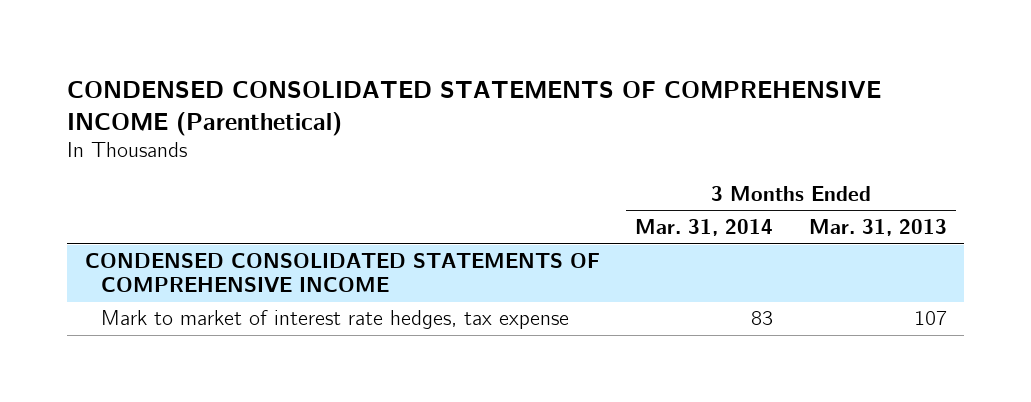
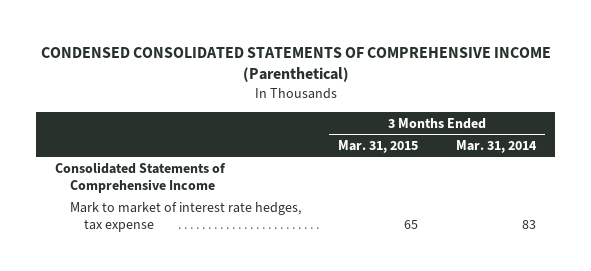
- | 3 Months Ended Mar. 31, 2014 | 3 Months Ended Mar. 31, 2013
+ | 3 Months Ended Mar. 31, 2015 | 3 Months Ended Mar. 31, 2014
- CONDENSED CONSOLIDATED STATEMENTS OF COMPREHENSIVE INCOME
+ Consolidated Statements of Comprehensive Income

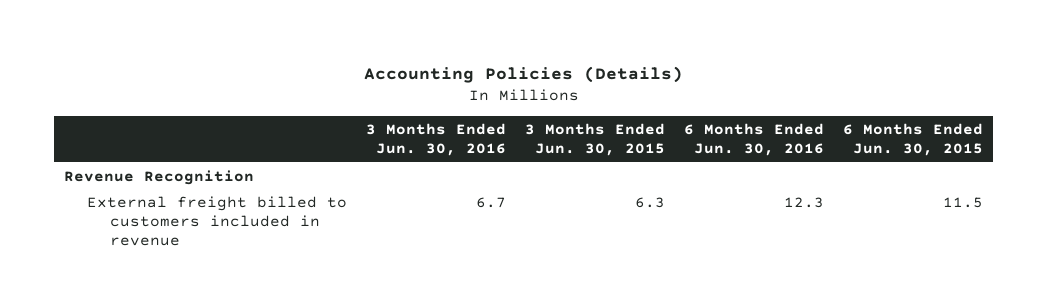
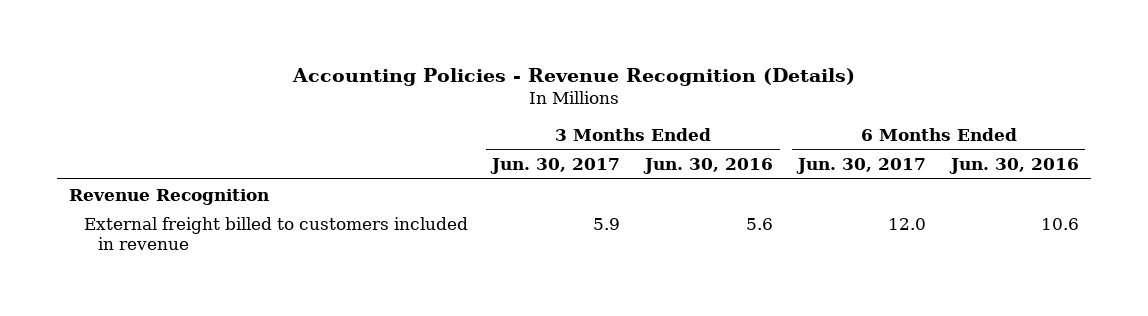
- Accounting Policies (Details)
+ Accounting Policies - Revenue Recognition (Details)
- | 3 Months Ended Jun. 30, 2016 | 3 Months Ended Jun. 30, 2015 | 6 Months Ended Jun. 30, 2016 | 6 Months Ended Jun. 30, 2015
+ | 3 Months Ended Jun. 30, 2017 | 3 Months Ended Jun. 30, 2016 | 6 Months Ended Jun. 30, 2017 | 6 Months Ended Jun. 30, 2016
- External freight billed to customers included in revenue | 6.7 | 6.3 | 12.3 | 11.5
+ External freight billed to customers included in revenue | 5.9 | 5.6 | 12.0 | 10.6

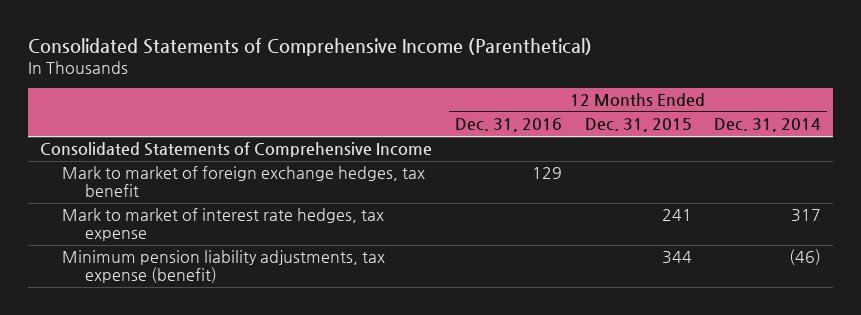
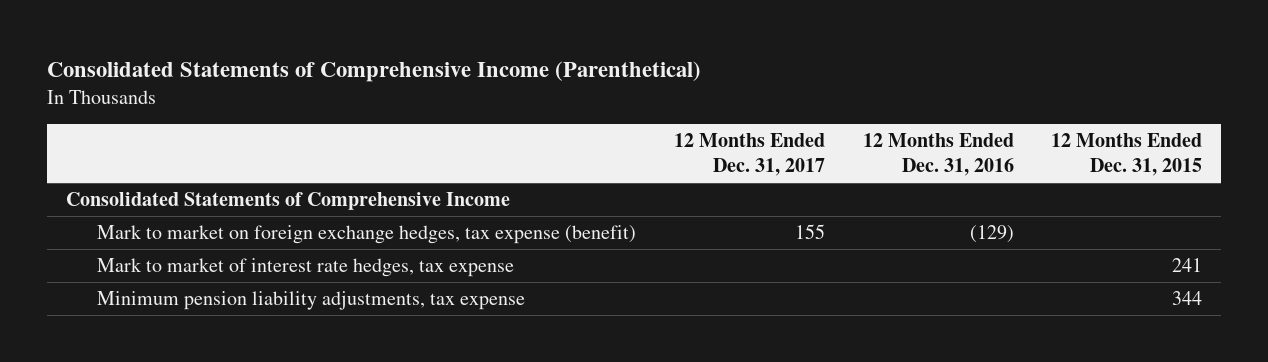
- | 12 Months Ended Dec. 31, 2016 | 12 Months Ended Dec. 31, 2015 | 12 Months Ended Dec. 31, 2014
+ | 12 Months Ended Dec. 31, 2017 | 12 Months Ended Dec. 31, 2016 | 12 Months Ended Dec. 31, 2015
- Mark to market of foreign exchange hedges, tax benefit | 129 | |
+ Mark to market on foreign exchange hedges, tax expense (benefit) | 155 | (129) |
- Minimum pension liability adjustments, tax expense (benefit) | | 344 | (46)
+ Minimum pension liability adjustments, tax expense | | | 344

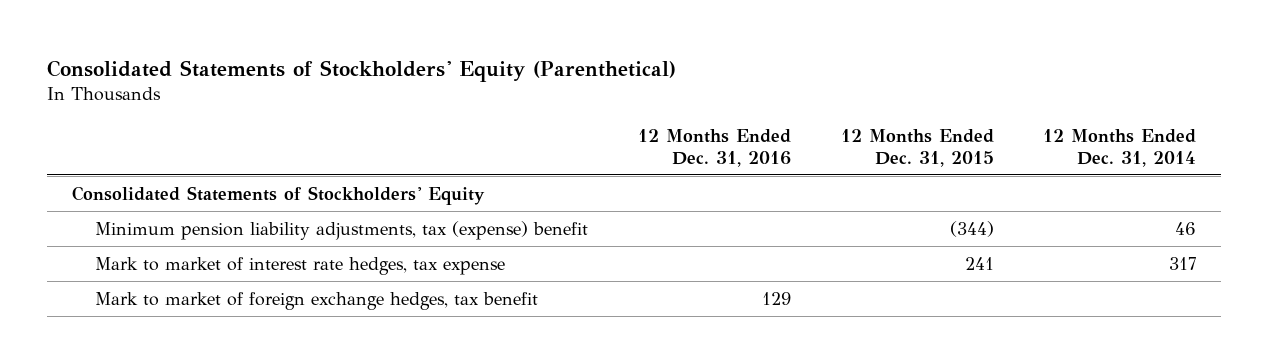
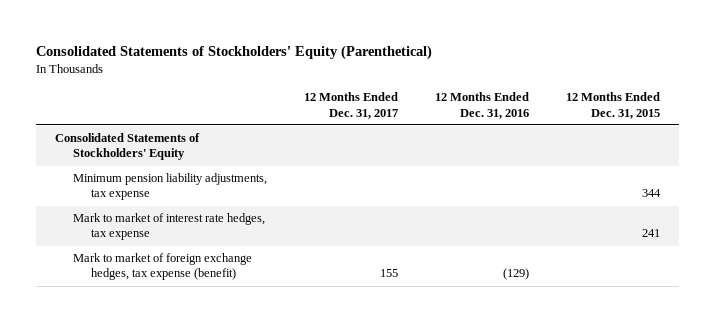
- | 12 Months Ended Dec. 31, 2016 | 12 Months Ended Dec. 31, 2015 | 12 Months Ended Dec. 31, 2014
+ | 12 Months Ended Dec. 31, 2017 | 12 Months Ended Dec. 31, 2016 | 12 Months Ended Dec. 31, 2015
- Minimum pension liability adjustments, tax (expense) benefit | | (344) | 46
+ Minimum pension liability adjustments, tax expense | | | 344
- Mark to market of foreign exchange hedges, tax benefit | 129 | |
+ Mark to market of foreign exchange hedges, tax expense (benefit) | 155 | (129) |

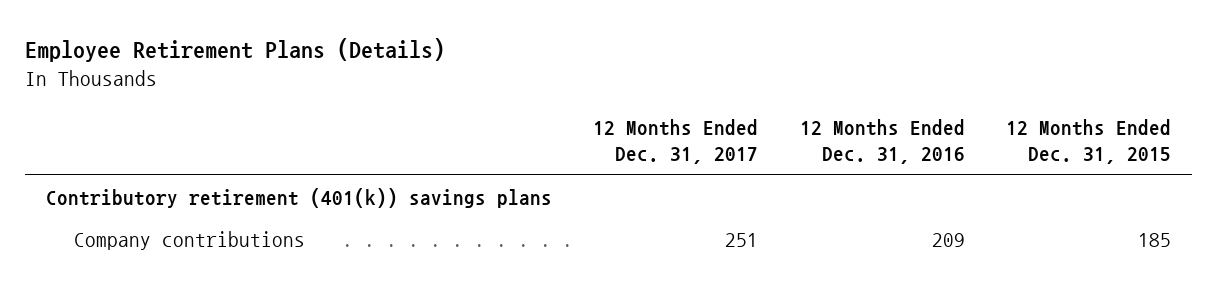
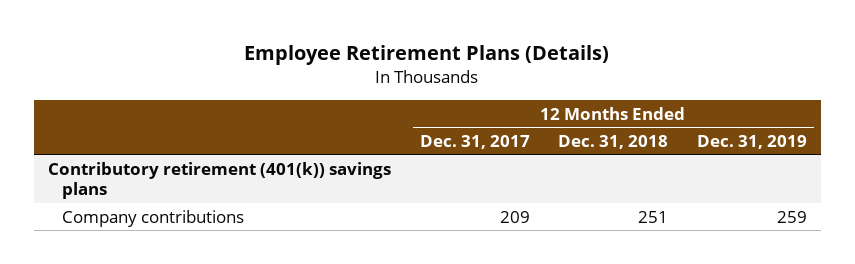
- | 12 Months Ended Dec. 31, 2017 | 12 Months Ended Dec. 31, 2016 | 12 Months Ended Dec. 31, 2015
+ | 12 Months Ended Dec. 31, 2017 | 12 Months Ended Dec. 31, 2018 | 12 Months Ended Dec. 31, 2019
- Company contributions | 251 | 209 | 185
+ Company contributions | 209 | 251 | 259

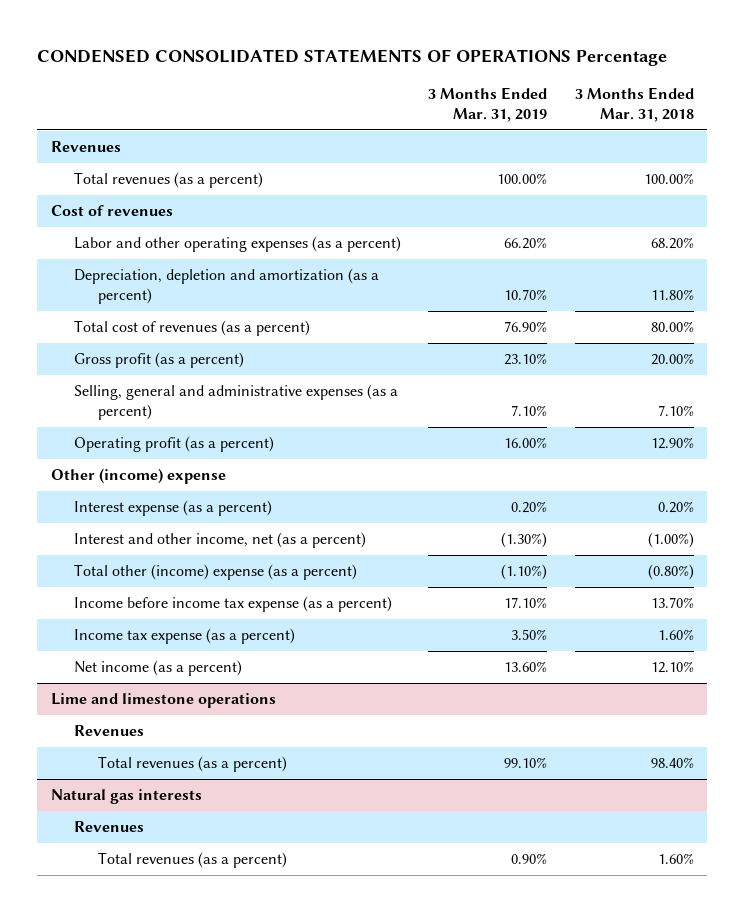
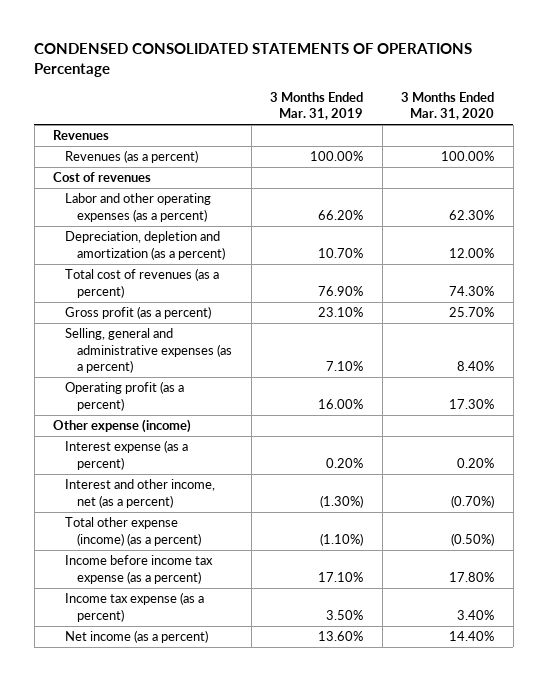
- | 3 Months Ended Mar. 31, 2019 | 3 Months Ended Mar. 31, 2018
+ | 3 Months Ended Mar. 31, 2019 | 3 Months Ended Mar. 31, 2020
- Total revenues (as a percent) | 100.00% | 100.00%
+ Revenues (as a percent) | 100.00% | 100.00%
- Other (income) expense
+ Other expense (income)
- Total other (income) expense (as a percent) | (1.10%) | (0.80%)
+ Total other expense (income) (as a percent) | (1.10%) | (0.50%)
- Lime and limestone operations
- Revenues
- Total revenues (as a percent) | 99.10% | 98.40%
- Natural gas interests
- Revenues
- Total revenues (as a percent) | 0.90% | 1.60%

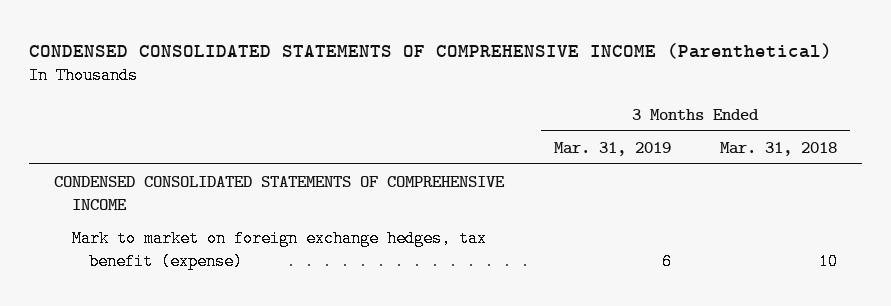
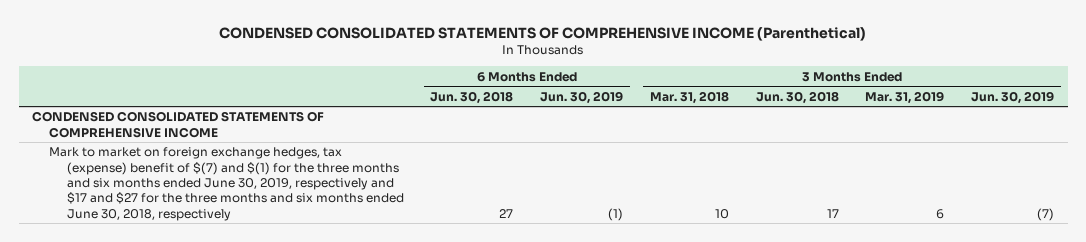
- | 3 Months Ended Mar. 31, 2019 | 3 Months Ended Mar. 31, 2018
+ | 6 Months Ended Jun. 30, 2018 | 6 Months Ended Jun. 30, 2019 | 3 Months Ended Mar. 31, 2018 | 3 Months Ended Jun. 30, 2018 | 3 Months Ended Mar. 31, 2019 | 3 Months Ended Jun. 30, 2019
- Mark to market on foreign exchange hedges, tax benefit (expense) | 6 | 10
+ Mark to market on foreign exchange hedges, tax (expense) benefit of $(7) and $(1) for the three months and six months ended June 30, 2019, respectively and $17 and $27 for the three months and six months ended June 30, 2018, respectively | 27 | (1) | 10 | 17 | 6 | (7)

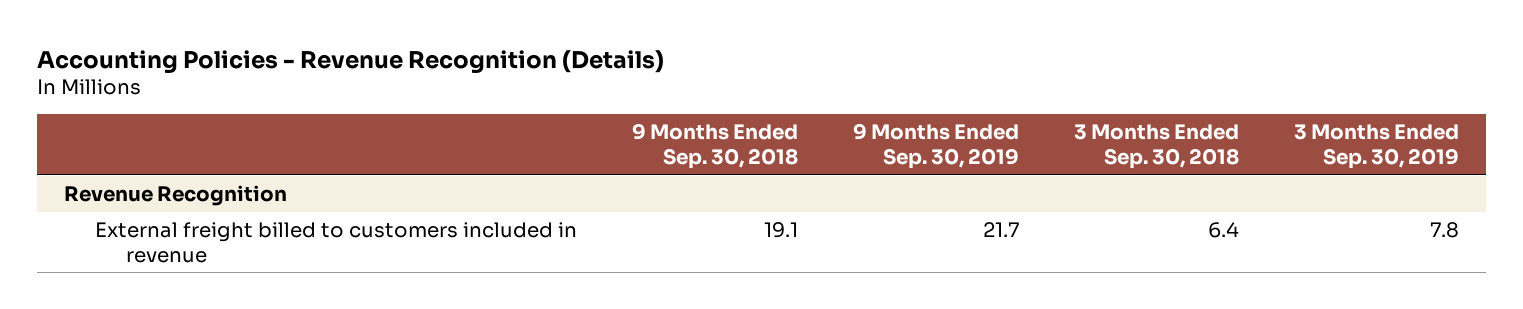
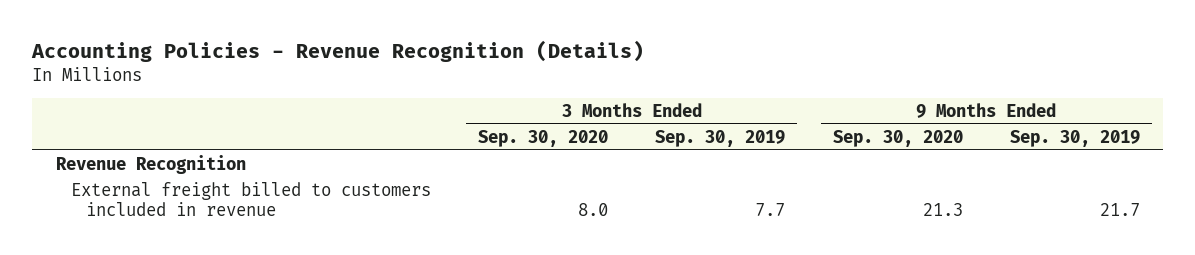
- | 9 Months Ended Sep. 30, 2018 | 9 Months Ended Sep. 30, 2019 | 3 Months Ended Sep. 30, 2018 | 3 Months Ended Sep. 30, 2019
+ | 3 Months Ended Sep. 30, 2020 | 3 Months Ended Sep. 30, 2019 | 9 Months Ended Sep. 30, 2020 | 9 Months Ended Sep. 30, 2019
- External freight billed to customers included in revenue | 19.1 | 21.7 | 6.4 | 7.8
+ External freight billed to customers included in revenue | 8.0 | 7.7 | 21.3 | 21.7

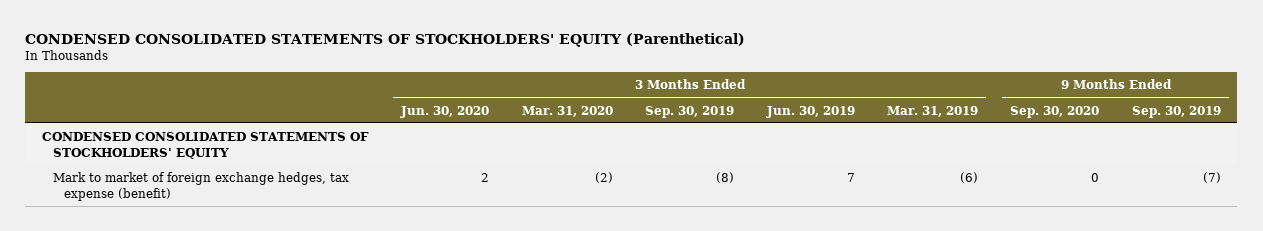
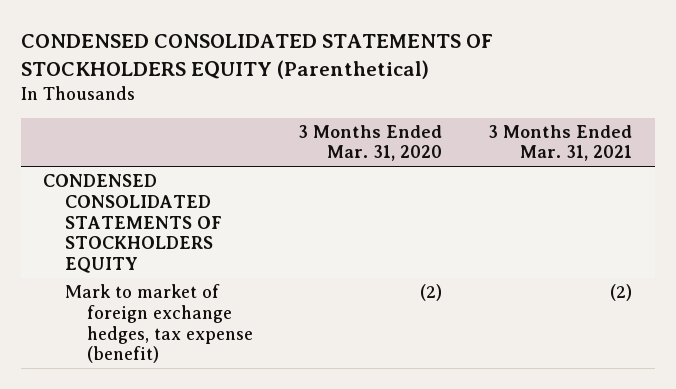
- CONDENSED CONSOLIDATED STATEMENTS OF STOCKHOLDERS' EQUITY (Parenthetical)
+ CONDENSED CONSOLIDATED STATEMENTS OF STOCKHOLDERS EQUITY (Parenthetical)
- | 3 Months Ended Jun. 30, 2020 | 3 Months Ended Mar. 31, 2020 | 3 Months Ended Sep. 30, 2019 | 3 Months Ended Jun. 30, 2019 | 3 Months Ended Mar. 31, 2019 | 9 Months Ended Sep. 30, 2020 | 9 Months Ended Sep. 30, 2019
+ | 3 Months Ended Mar. 31, 2020 | 3 Months Ended Mar. 31, 2021
- CONDENSED CONSOLIDATED STATEMENTS OF STOCKHOLDERS' EQUITY
+ CONDENSED CONSOLIDATED STATEMENTS OF STOCKHOLDERS EQUITY

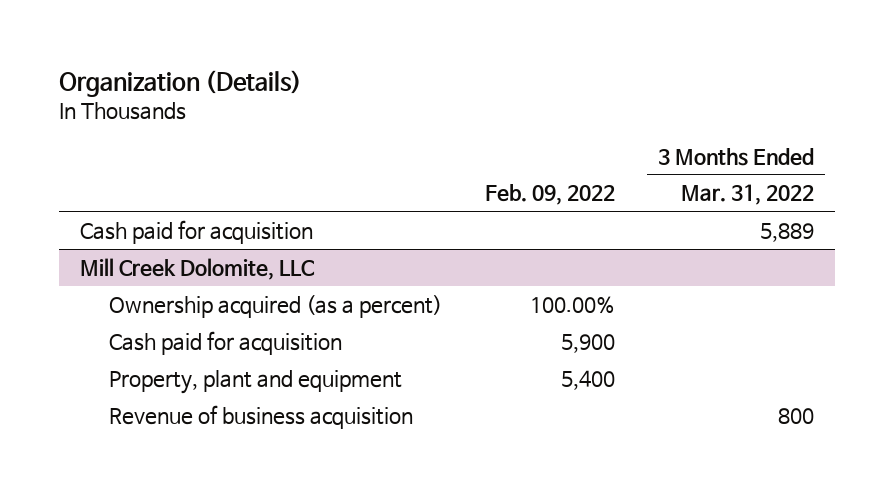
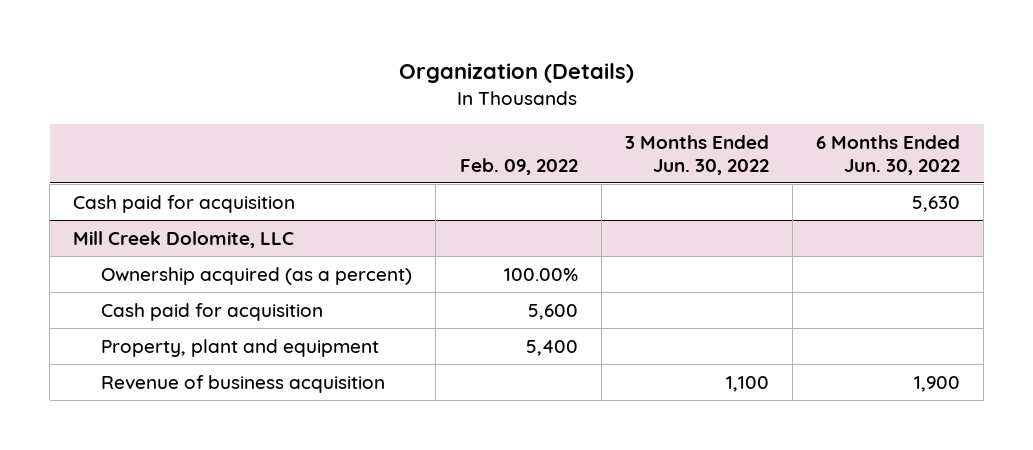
- | Feb. 09, 2022 | 3 Months Ended Mar. 31, 2022
+ | Feb. 09, 2022 | 3 Months Ended Jun. 30, 2022 | 6 Months Ended Jun. 30, 2022
@ Mill Creek Dolomite, LLC
- Cash paid for acquisition | 5,900 |
+ Cash paid for acquisition | 5,600 | |

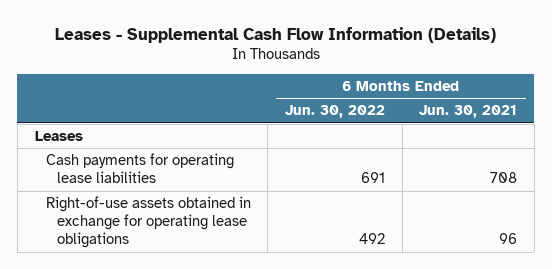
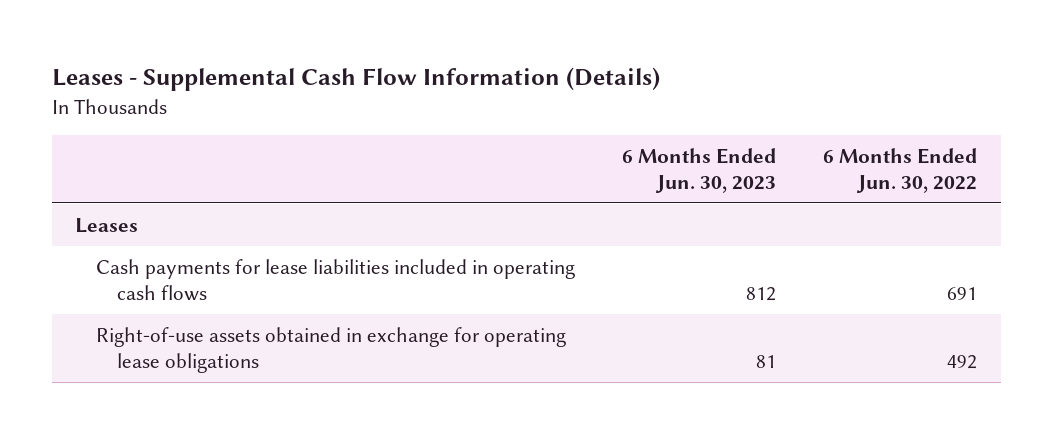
- | 6 Months Ended Jun. 30, 2022 | 6 Months Ended Jun. 30, 2021
+ | 6 Months Ended Jun. 30, 2023 | 6 Months Ended Jun. 30, 2022
- Cash payments for operating lease liabilities | 691 | 708
+ Cash payments for lease liabilities included in operating cash flows | 812 | 691

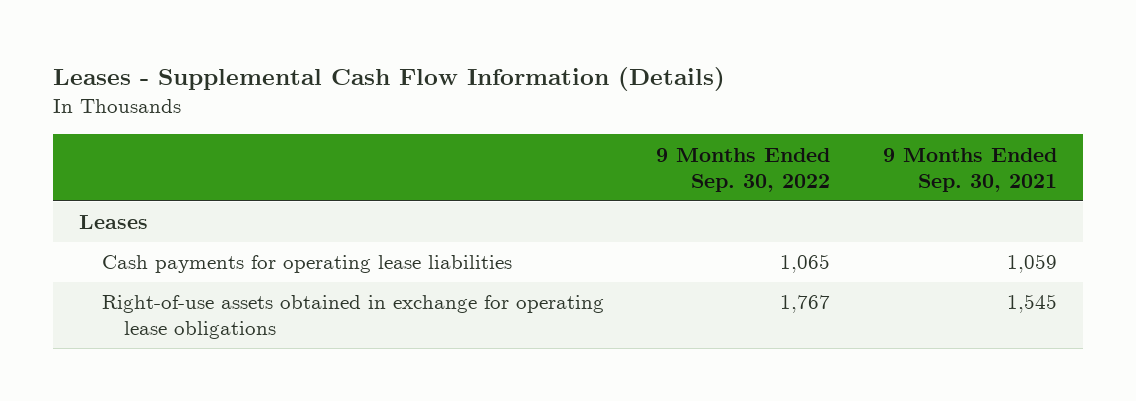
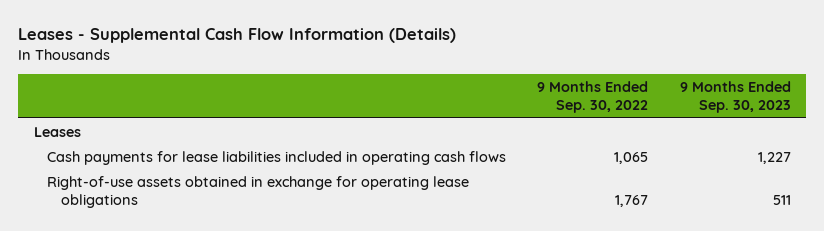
- | 9 Months Ended Sep. 30, 2022 | 9 Months Ended Sep. 30, 2021
+ | 9 Months Ended Sep. 30, 2022 | 9 Months Ended Sep. 30, 2023
- Cash payments for operating lease liabilities | 1,065 | 1,059
+ Cash payments for lease liabilities included in operating cash flows | 1,065 | 1,227

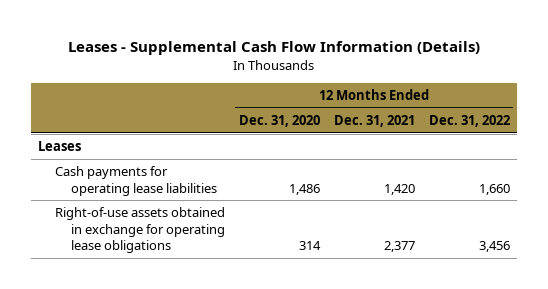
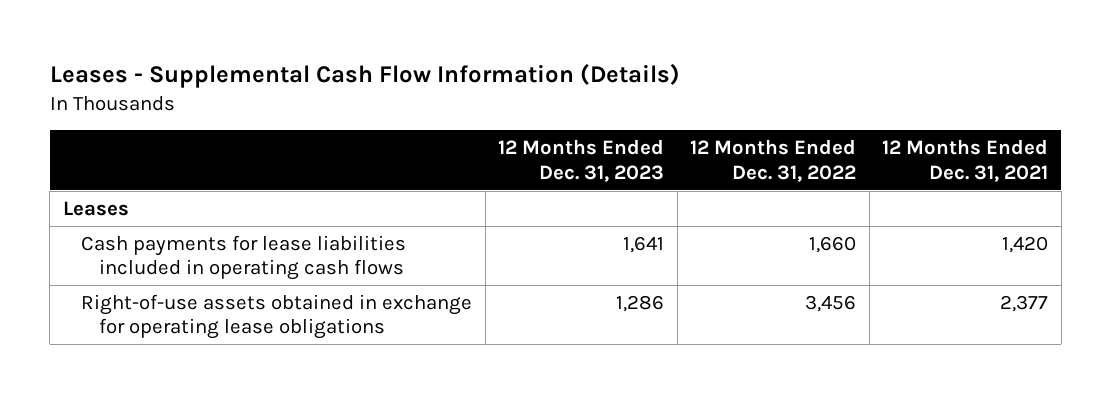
- | 12 Months Ended Dec. 31, 2020 | 12 Months Ended Dec. 31, 2021 | 12 Months Ended Dec. 31, 2022
+ | 12 Months Ended Dec. 31, 2023 | 12 Months Ended Dec. 31, 2022 | 12 Months Ended Dec. 31, 2021
- Cash payments for operating lease liabilities | 1,486 | 1,420 | 1,660
+ Cash payments for lease liabilities included in operating cash flows | 1,641 | 1,660 | 1,420

